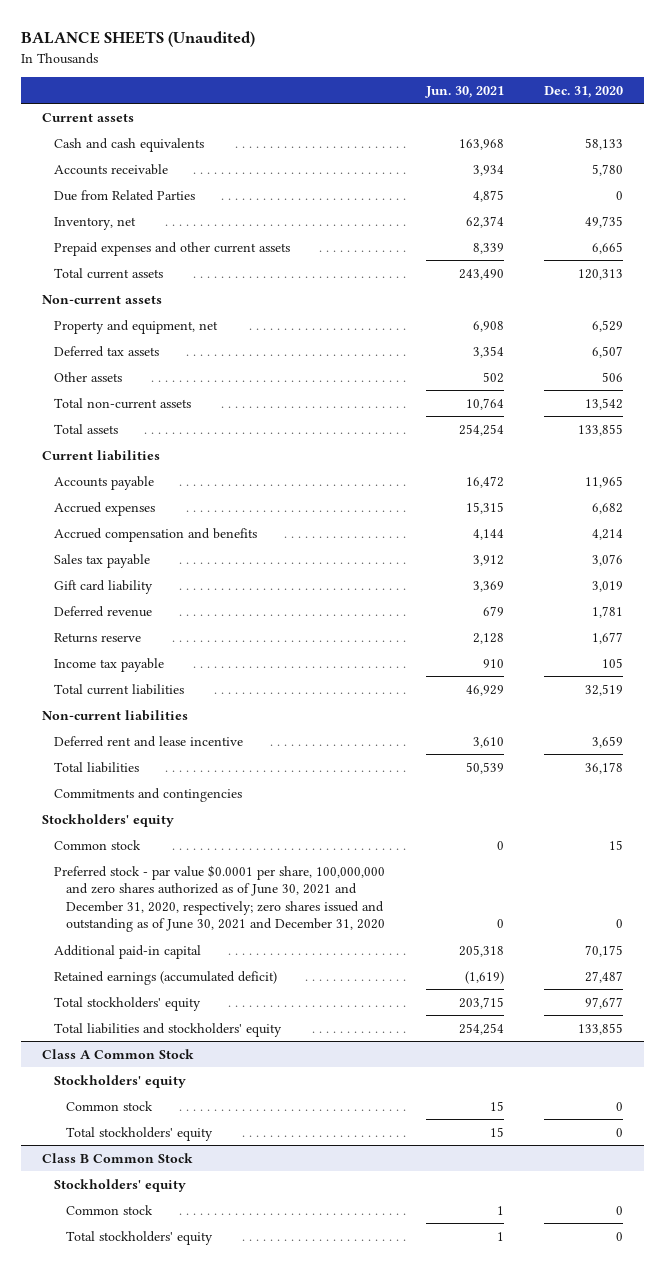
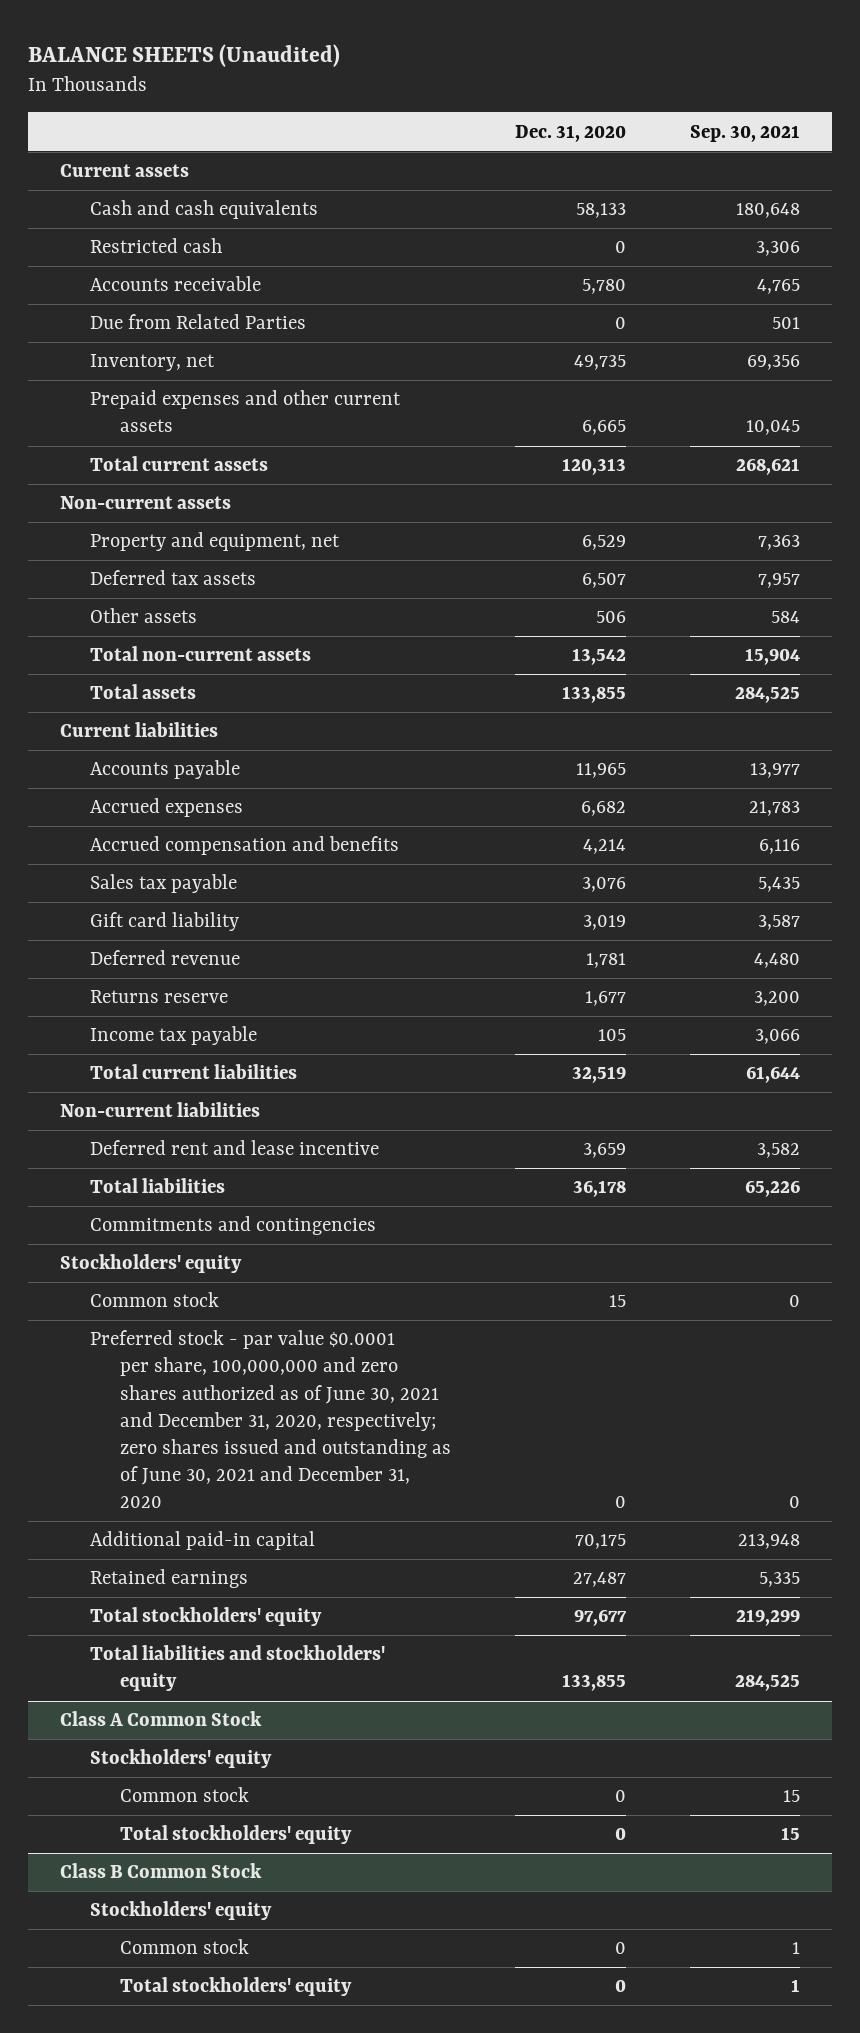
- | Jun. 30, 2021 | Dec. 31, 2020
+ | Dec. 31, 2020 | Sep. 30, 2021
+ Restricted cash | 0 | 3,306
- Retained earnings (accumulated deficit) | (1,619) | 27,487
+ Retained earnings | 27,487 | 5,335

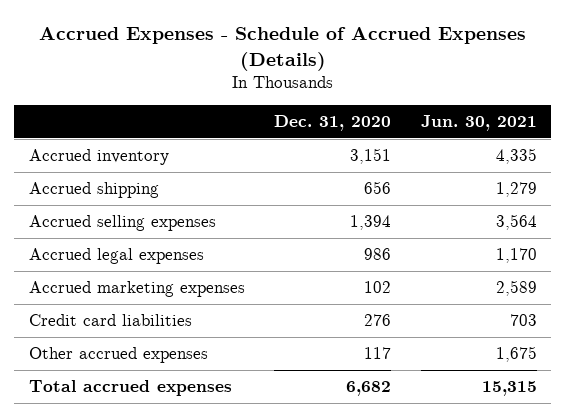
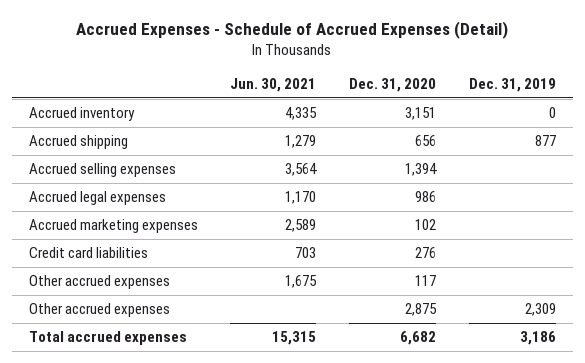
- Accrued Expenses - Schedule of Accrued Expenses (Details)
+ Accrued Expenses - Schedule of Accrued Expenses (Detail)
- | Dec. 31, 2020 | Jun. 30, 2021
+ | Jun. 30, 2021 | Dec. 31, 2020 | Dec. 31, 2019
+ Other accrued expenses | | 2,875 | 2,309

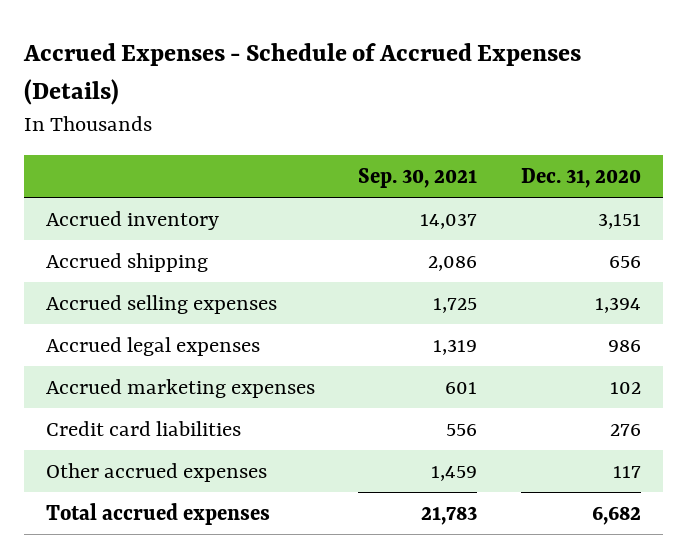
- Accrued Expenses - Schedule of Accrued Expenses (Detail)
+ Accrued Expenses - Schedule of Accrued Expenses (Details)
- | Jun. 30, 2021 | Dec. 31, 2020 | Dec. 31, 2019
+ | Sep. 30, 2021 | Dec. 31, 2020
- Other accrued expenses | | 2,875 | 2,309

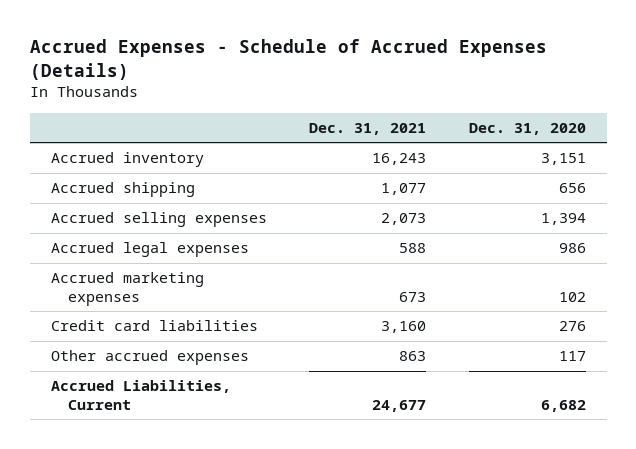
- | Sep. 30, 2021 | Dec. 31, 2020
+ | Dec. 31, 2021 | Dec. 31, 2020
- Total accrued expenses | 21,783 | 6,682
+ Accrued Liabilities, Current | 24,677 | 6,682

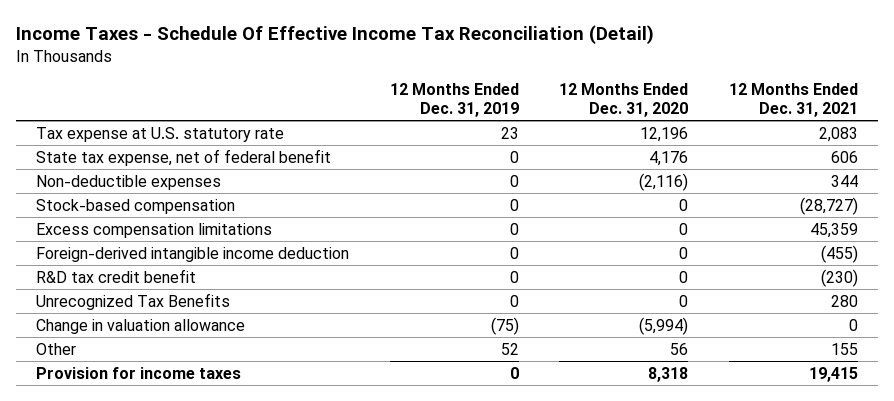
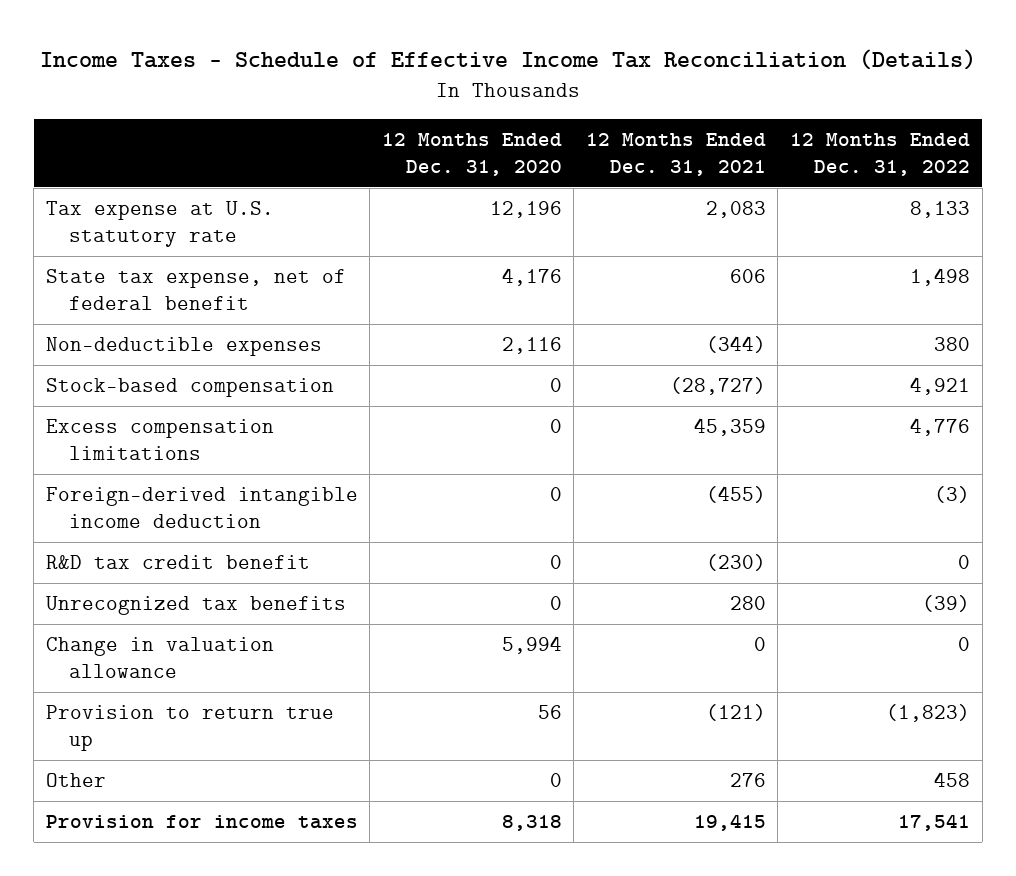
- Income Taxes - Schedule Of Effective Income Tax Reconciliation (Detail)
+ Income Taxes - Schedule of Effective Income Tax Reconciliation (Details)
- | 12 Months Ended Dec. 31, 2019 | 12 Months Ended Dec. 31, 2020 | 12 Months Ended Dec. 31, 2021
+ | 12 Months Ended Dec. 31, 2020 | 12 Months Ended Dec. 31, 2021 | 12 Months Ended Dec. 31, 2022
- Non-deductible expenses | 0 | (2,116) | 344
+ Non-deductible expenses | 2,116 | (344) | 380
- Unrecognized Tax Benefits | 0 | 0 | 280
- Change in valuation allowance | (75) | (5,994) | 0
- Other | 52 | 56 | 155
+ Unrecognized tax benefits | 0 | 280 | (39)
+ Change in valuation allowance | 5,994 | 0 | 0
+ Provision to return true up | 56 | (121) | (1,823)
+ Other | 0 | 276 | 458

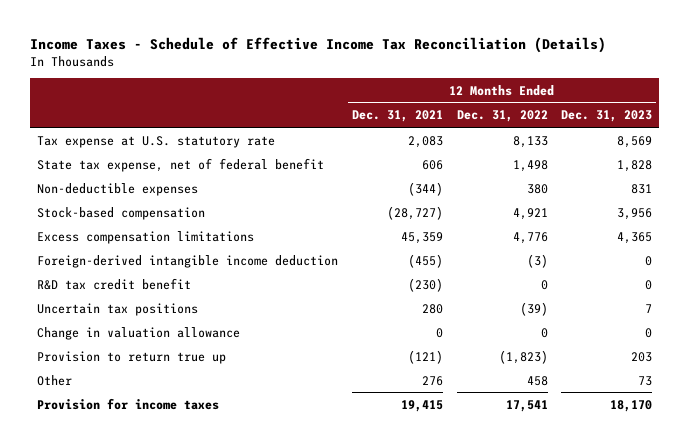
- | 12 Months Ended Dec. 31, 2020 | 12 Months Ended Dec. 31, 2021 | 12 Months Ended Dec. 31, 2022
+ | 12 Months Ended Dec. 31, 2021 | 12 Months Ended Dec. 31, 2022 | 12 Months Ended Dec. 31, 2023
- Unrecognized tax benefits | 0 | 280 | (39)
+ Uncertain tax positions | 280 | (39) | 7

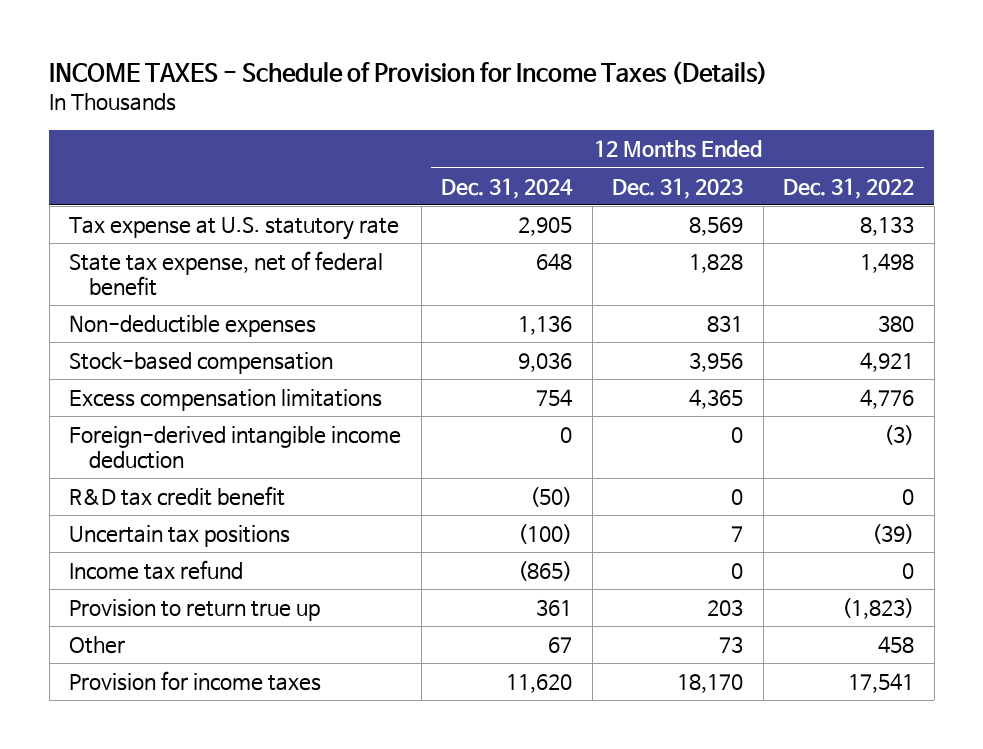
- Income Taxes - Schedule of Effective Income Tax Reconciliation (Details)
+ INCOME TAXES - Schedule of Provision for Income Taxes (Details)
- | 12 Months Ended Dec. 31, 2021 | 12 Months Ended Dec. 31, 2022 | 12 Months Ended Dec. 31, 2023
+ | 12 Months Ended Dec. 31, 2024 | 12 Months Ended Dec. 31, 2023 | 12 Months Ended Dec. 31, 2022
- Change in valuation allowance | 0 | 0 | 0
+ Income tax refund | (865) | 0 | 0

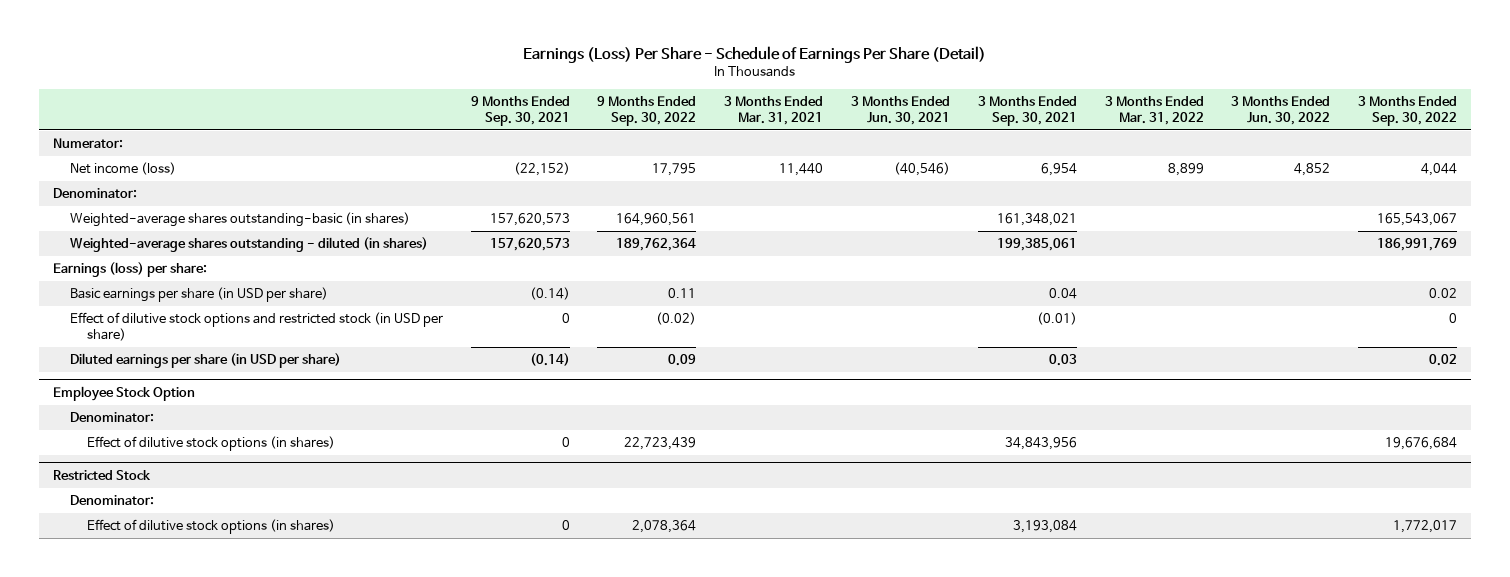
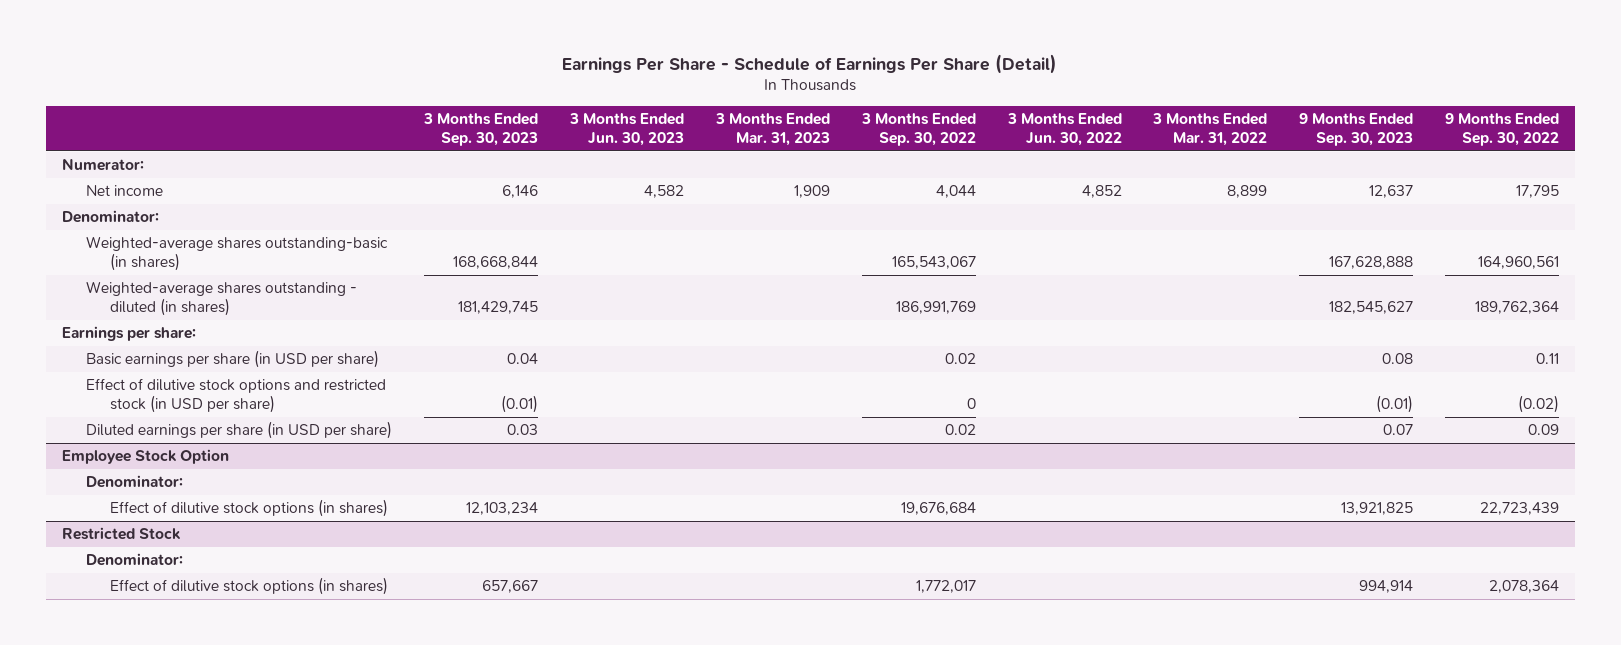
- Earnings (Loss) Per Share - Schedule of Earnings Per Share (Detail)
+ Earnings Per Share - Schedule of Earnings Per Share (Detail)
- | 9 Months Ended Sep. 30, 2021 | 9 Months Ended Sep. 30, 2022 | 3 Months Ended Mar. 31, 2021 | 3 Months Ended Jun. 30, 2021 | 3 Months Ended Sep. 30, 2021 | 3 Months Ended Mar. 31, 2022 | 3 Months Ended Jun. 30, 2022 | 3 Months Ended Sep. 30, 2022
+ | 3 Months Ended Sep. 30, 2023 | 3 Months Ended Jun. 30, 2023 | 3 Months Ended Mar. 31, 2023 | 3 Months Ended Sep. 30, 2022 | 3 Months Ended Jun. 30, 2022 | 3 Months Ended Mar. 31, 2022 | 9 Months Ended Sep. 30, 2023 | 9 Months Ended Sep. 30, 2022
- Net income (loss) | (22,152) | 17,795 | 11,440 | (40,546) | 6,954 | 8,899 | 4,852 | 4,044
+ Net income | 6,146 | 4,582 | 1,909 | 4,044 | 4,852 | 8,899 | 12,637 | 17,795
- Earnings (loss) per share:
+ Earnings per share:

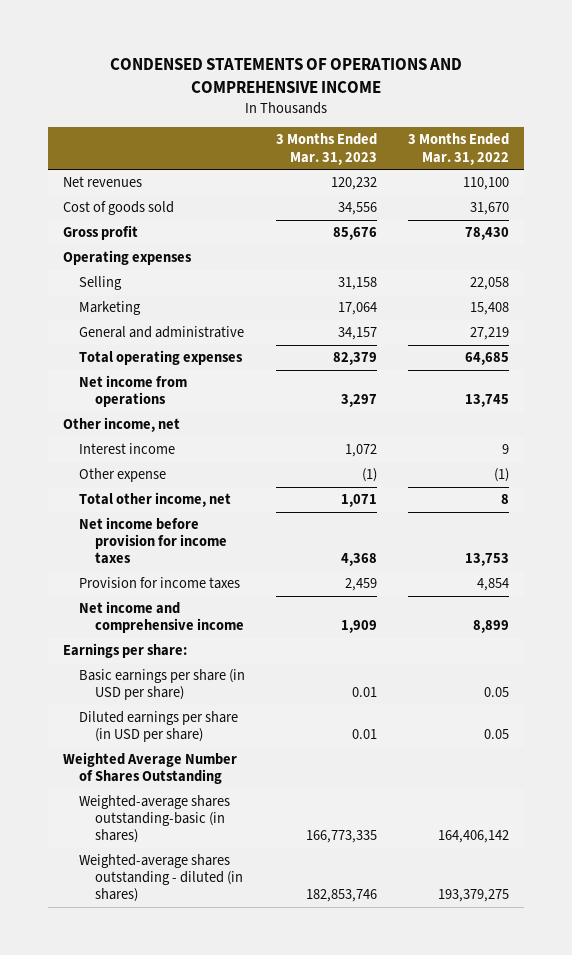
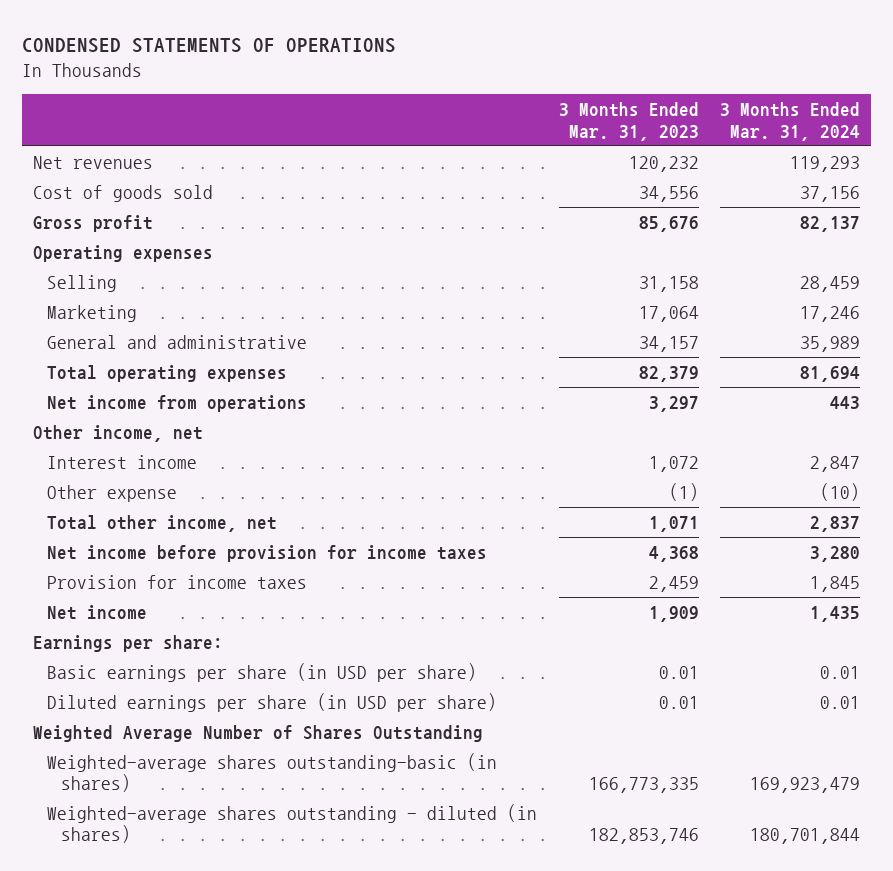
- CONDENSED STATEMENTS OF OPERATIONS AND COMPREHENSIVE INCOME
+ CONDENSED STATEMENTS OF OPERATIONS
- | 3 Months Ended Mar. 31, 2023 | 3 Months Ended Mar. 31, 2022
+ | 3 Months Ended Mar. 31, 2023 | 3 Months Ended Mar. 31, 2024
- Net income and comprehensive income | 1,909 | 8,899
+ Net income | 1,909 | 1,435

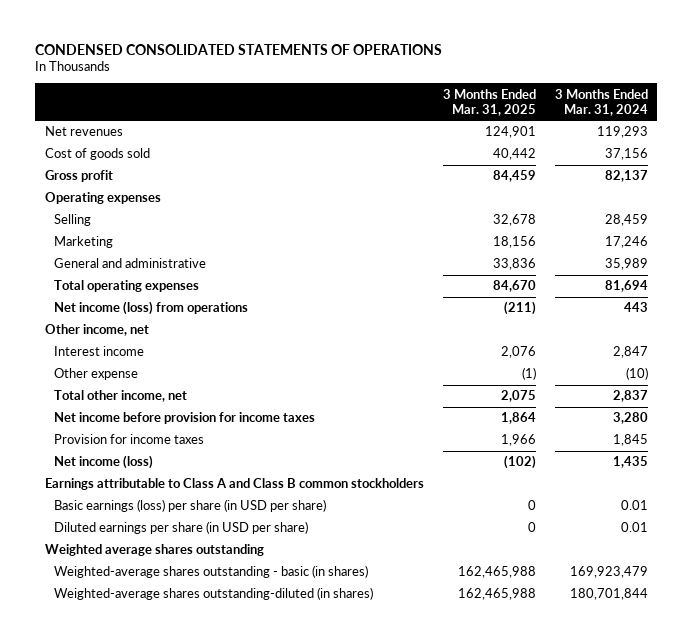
- CONDENSED STATEMENTS OF OPERATIONS
+ CONDENSED CONSOLIDATED STATEMENTS OF OPERATIONS
- | 3 Months Ended Mar. 31, 2023 | 3 Months Ended Mar. 31, 2024
+ | 3 Months Ended Mar. 31, 2025 | 3 Months Ended Mar. 31, 2024
- Net income from operations | 3,297 | 443
+ Net income (loss) from operations | (211) | 443
- Net income | 1,909 | 1,435
- Earnings per share:
- Basic earnings per share (in USD per share) | 0.01 | 0.01
+ Net income (loss) | (102) | 1,435
+ Earnings attributable to Class A and Class B common stockholders
+ Basic earnings (loss) per share (in USD per share) | 0 | 0.01
- Weighted Average Number of Shares Outstanding
- Weighted-average shares outstanding-basic (in shares) | 166,773,335 | 169,923,479
- Weighted-average shares outstanding - diluted (in shares) | 182,853,746 | 180,701,844
+ Weighted average shares outstanding
+ Weighted-average shares outstanding - basic (in shares) | 162,465,988 | 169,923,479
+ Weighted-average shares outstanding-diluted (in shares) | 162,465,988 | 180,701,844

